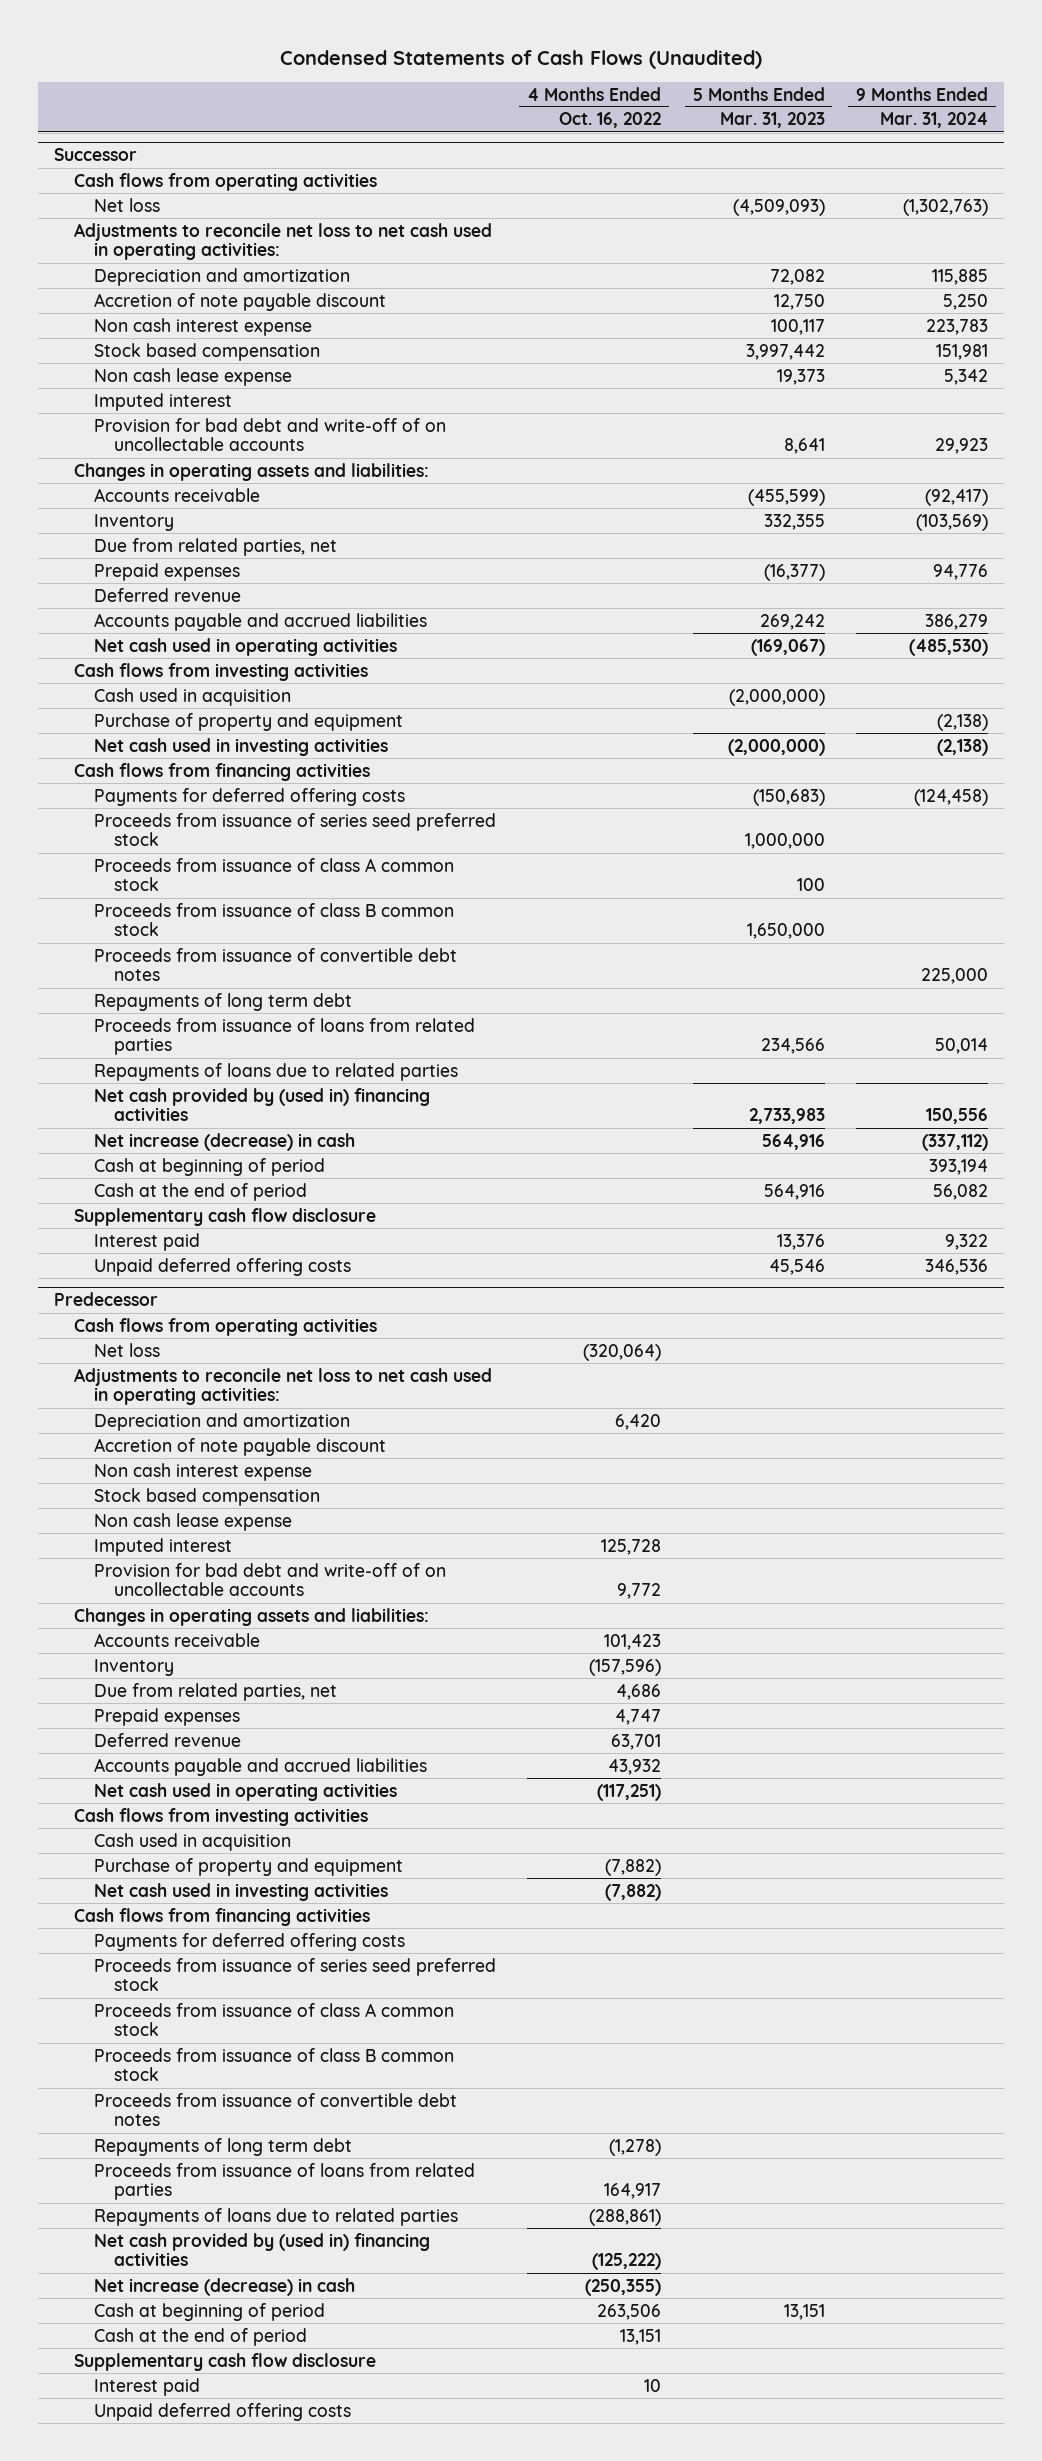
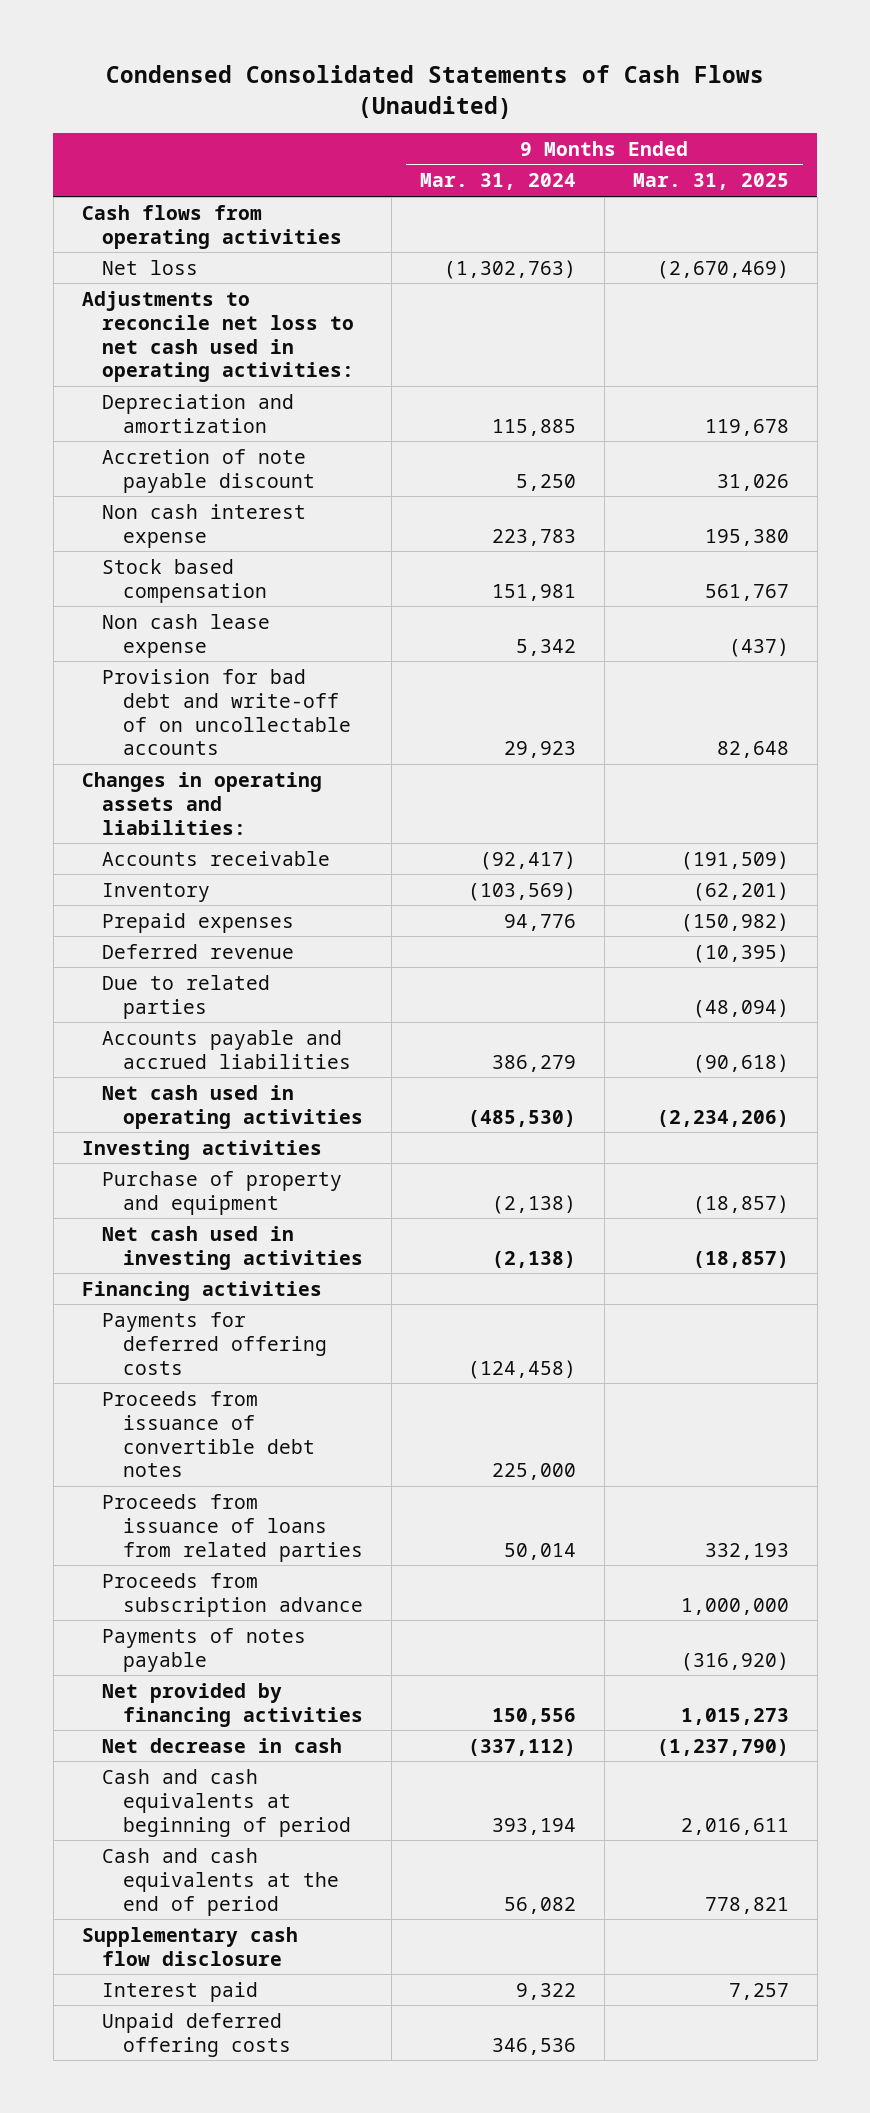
- Condensed Statements of Cash Flows (Unaudited)
+ Condensed Consolidated Statements of Cash Flows (Unaudited)
- | 4 Months Ended Oct. 16, 2022 | 5 Months Ended Mar. 31, 2023 | 9 Months Ended Mar. 31, 2024
+ | 9 Months Ended Mar. 31, 2024 | 9 Months Ended Mar. 31, 2025
- Successor
- Imputed interest
- Due from related parties, net
+ Due to related parties | | (48,094)
- Cash flows from investing activities
- Cash used in acquisition | | (2,000,000) |
+ Investing activities
- Cash flows from financing activities
+ Financing activities
- Proceeds from issuance of series seed preferred stock | | 1,000,000 |
- Proceeds from issuance of class A common stock | | 100 |
- Proceeds from issuance of class B common stock | | 1,650,000 |
- Repayments of long term debt
- Repayments of loans due to related parties
- Net cash provided by (used in) financing activities | | 2,733,983 | 150,556
- Net increase (decrease) in cash | | 564,916 | (337,112)
- Cash at beginning of period | | | 393,194
- Cash at the end of period | | 564,916 | 56,082
+ Proceeds from subscription advance | | 1,000,000
+ Payments of notes payable | | (316,920)
+ Net provided by financing activities | 150,556 | 1,015,273
+ Net decrease in cash | (337,112) | (1,237,790)
+ Cash and cash equivalents at beginning of period | 393,194 | 2,016,611
+ Cash and cash equivalents at the end of period | 56,082 | 778,821
- Predecessor
- Cash flows from operating activities
- Net loss | (320,064) | |
- Adjustments to reconcile net loss to net cash used in operating activities:
- Depreciation and amortization | 6,420 | |
- Accretion of note payable discount
- Non cash interest expense
- Stock based compensation
- Non cash lease expense
- Imputed interest | 125,728 | |
- Provision for bad debt and write-off of on uncollectable accounts | 9,772 | |
- Changes in operating assets and liabilities:
- Accounts receivable | 101,423 | |
- Inventory | (157,596) | |
- Due from related parties, net | 4,686 | |
- Prepaid expenses | 4,747 | |
- Deferred revenue | 63,701 | |
- Accounts payable and accrued liabilities | 43,932 | |
- Net cash used in operating activities | (117,251) | |
- Cash flows from investing activities
- Cash used in acquisition
- Purchase of property and equipment | (7,882) | |
- Net cash used in investing activities | (7,882) | |
- Cash flows from financing activities
- Payments for deferred offering costs
- Proceeds from issuance of series seed preferred stock
- Proceeds from issuance of class A common stock
- Proceeds from issuance of class B common stock
- Proceeds from issuance of convertible debt notes
- Repayments of long term debt | (1,278) | |
- Proceeds from issuance of loans from related parties | 164,917 | |
- Repayments of loans due to related parties | (288,861) | |
- Net cash provided by (used in) financing activities | (125,222) | |
- Net increase (decrease) in cash | (250,355) | |
- Cash at beginning of period | 263,506 | 13,151 |
- Cash at the end of period | 13,151 | |
- Supplementary cash flow disclosure
- Interest paid | 10 | |
- Unpaid deferred offering costs

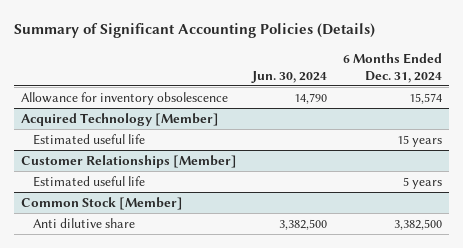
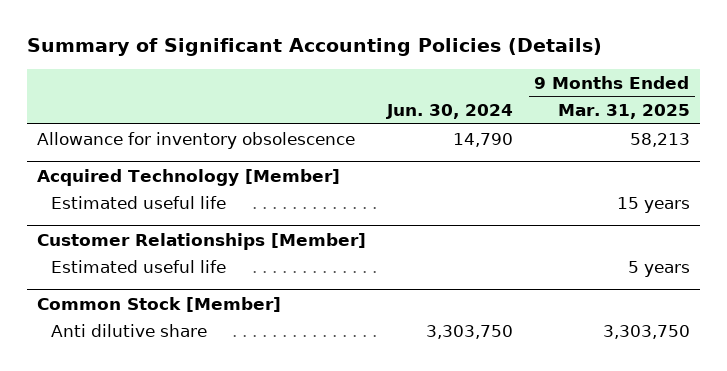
- | Jun. 30, 2024 | 6 Months Ended Dec. 31, 2024
+ | Jun. 30, 2024 | 9 Months Ended Mar. 31, 2025
@ Common Stock [Member]
- Anti dilutive share | 3,382,500 | 3,382,500
+ Anti dilutive share | 3,303,750 | 3,303,750

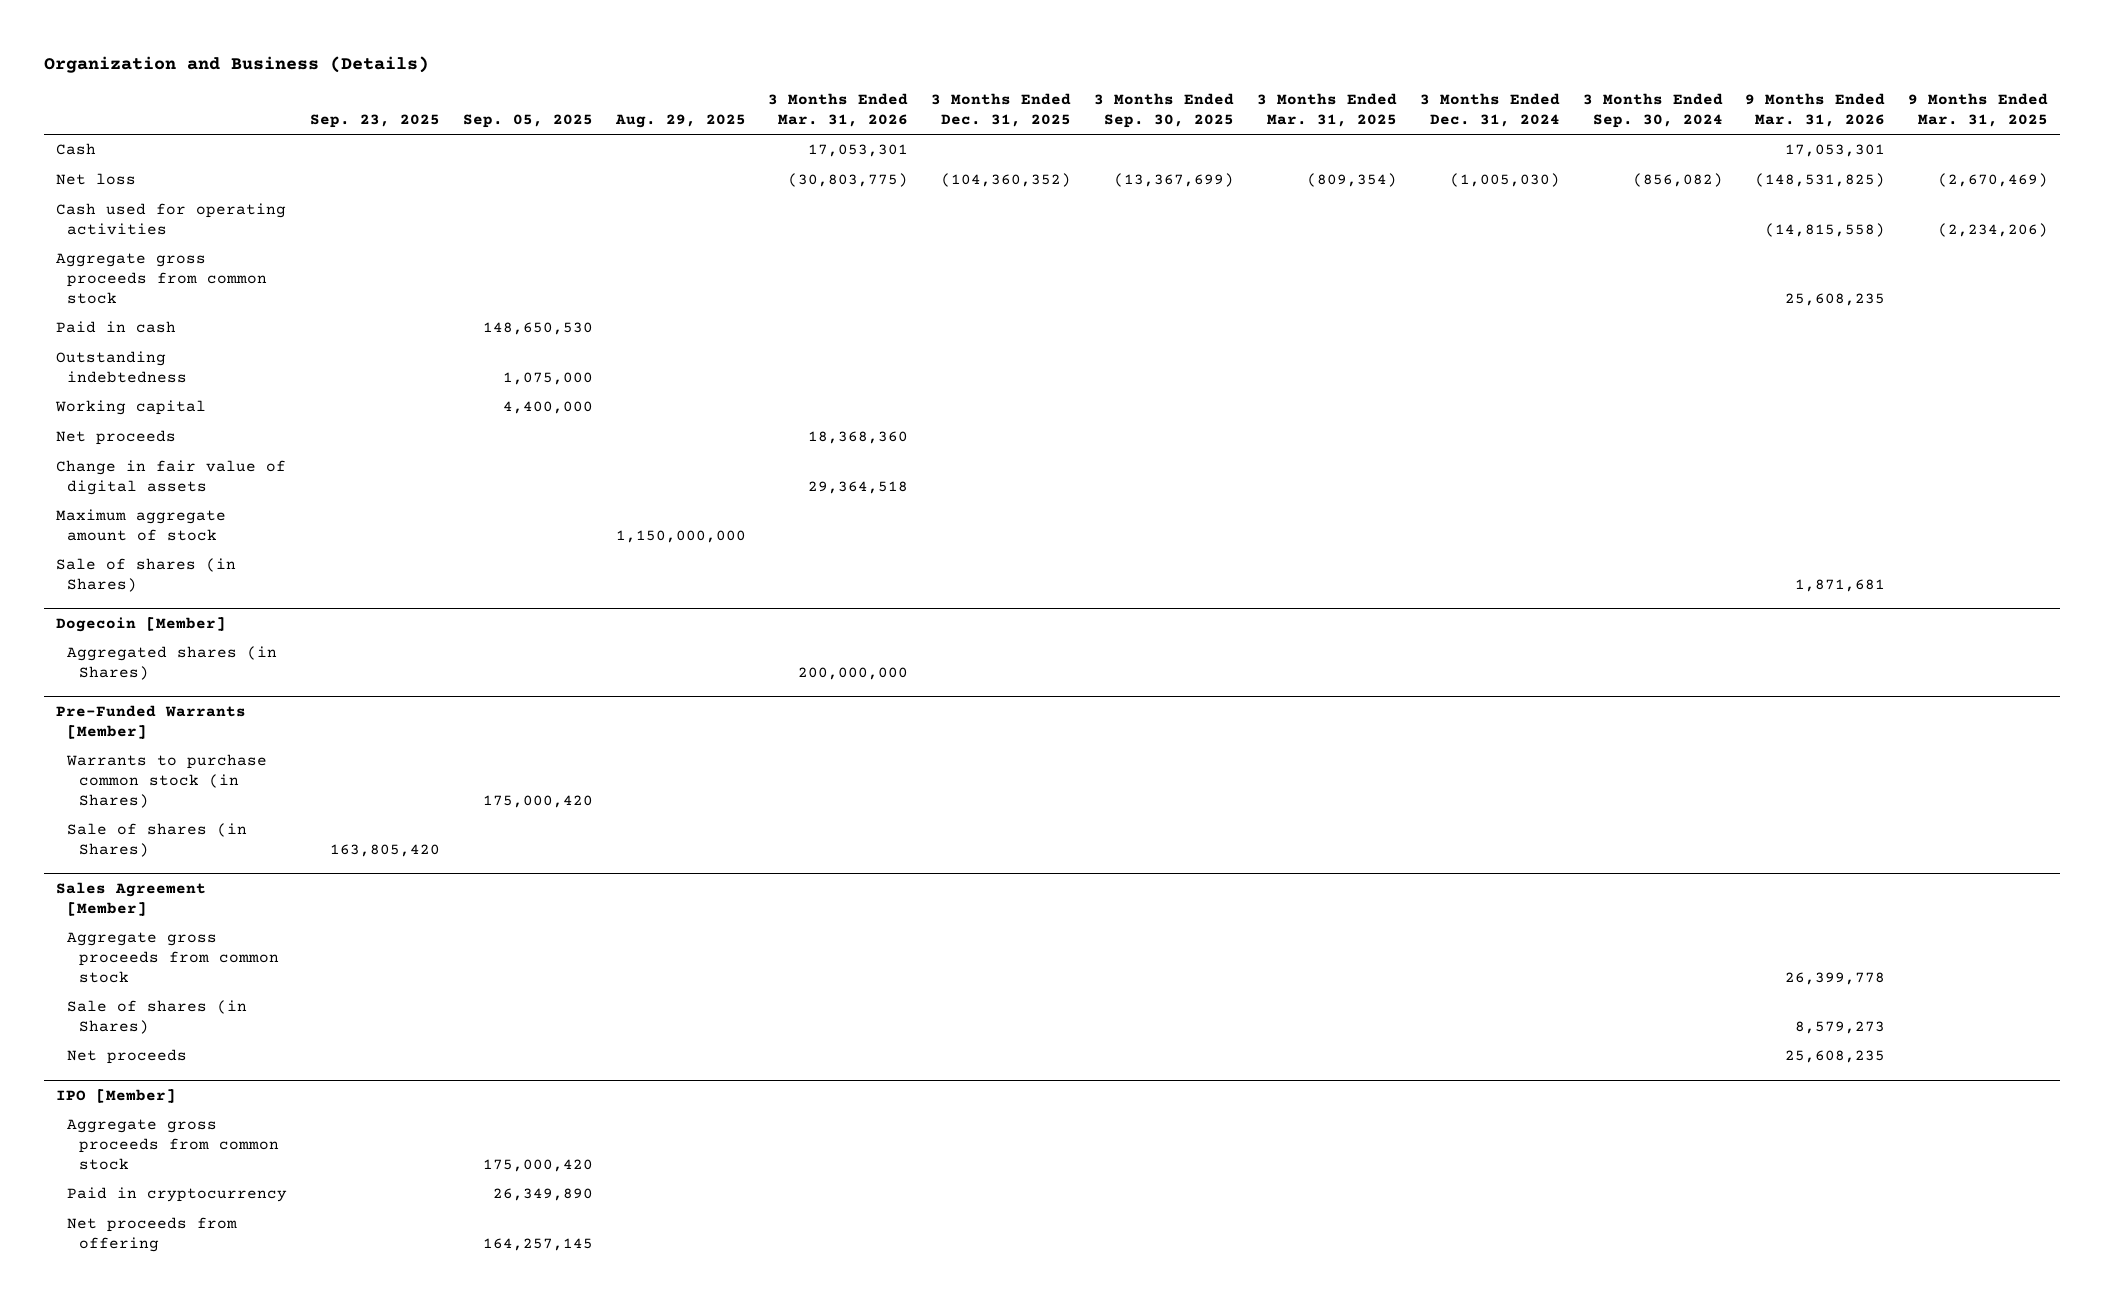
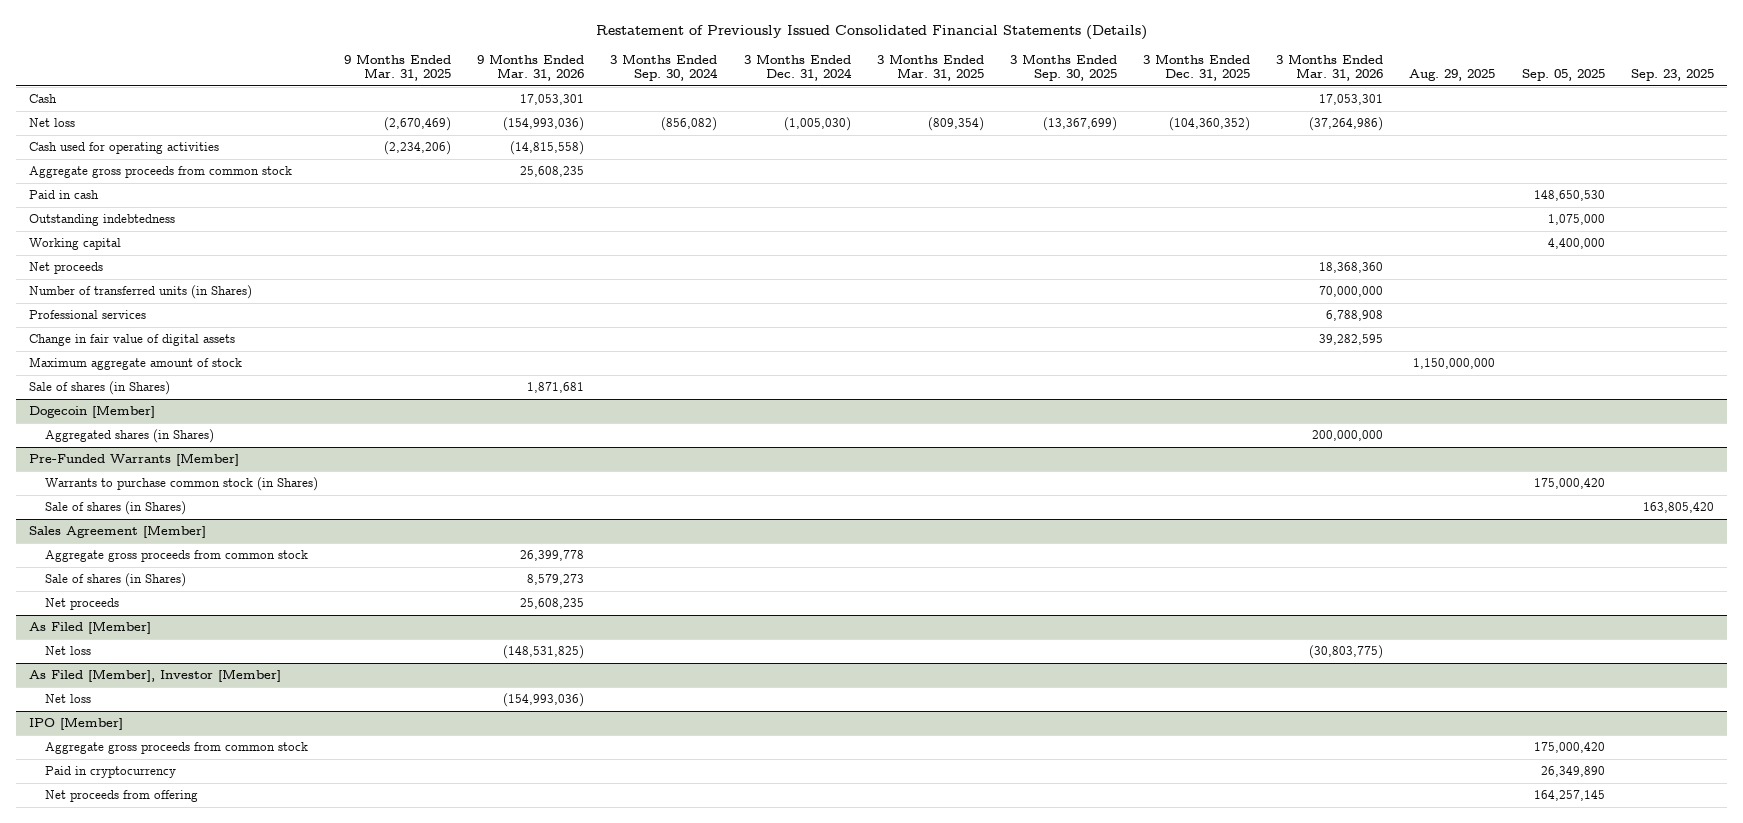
- Organization and Business (Details)
+ Restatement of Previously Issued Consolidated Financial Statements (Details)
- | Sep. 23, 2025 | Sep. 05, 2025 | Aug. 29, 2025 | 3 Months Ended Mar. 31, 2026 | 3 Months Ended Dec. 31, 2025 | 3 Months Ended Sep. 30, 2025 | 3 Months Ended Mar. 31, 2025 | 3 Months Ended Dec. 31, 2024 | 3 Months Ended Sep. 30, 2024 | 9 Months Ended Mar. 31, 2026 | 9 Months Ended Mar. 31, 2025
+ | 9 Months Ended Mar. 31, 2025 | 9 Months Ended Mar. 31, 2026 | 3 Months Ended Sep. 30, 2024 | 3 Months Ended Dec. 31, 2024 | 3 Months Ended Mar. 31, 2025 | 3 Months Ended Sep. 30, 2025 | 3 Months Ended Dec. 31, 2025 | 3 Months Ended Mar. 31, 2026 | Aug. 29, 2025 | Sep. 05, 2025 | Sep. 23, 2025
- Net loss | | | | (30,803,775) | (104,360,352) | (13,367,699) | (809,354) | (1,005,030) | (856,082) | (148,531,825) | (2,670,469)
+ Net loss | (2,670,469) | (154,993,036) | (856,082) | (1,005,030) | (809,354) | (13,367,699) | (104,360,352) | (37,264,986) | | |
- Change in fair value of digital assets | | | | 29,364,518 | | | | | | |
+ Number of transferred units (in Shares) | | | | | | | | 70,000,000 | | |
+ Professional services | | | | | | | | 6,788,908 | | |
+ Change in fair value of digital assets | | | | | | | | 39,282,595 | | |
+ As Filed [Member]
+ Net loss | | (148,531,825) | | | | | | (30,803,775) | | |
+ As Filed [Member], Investor [Member]
+ Net loss | | (154,993,036) | | | | | | | | |

